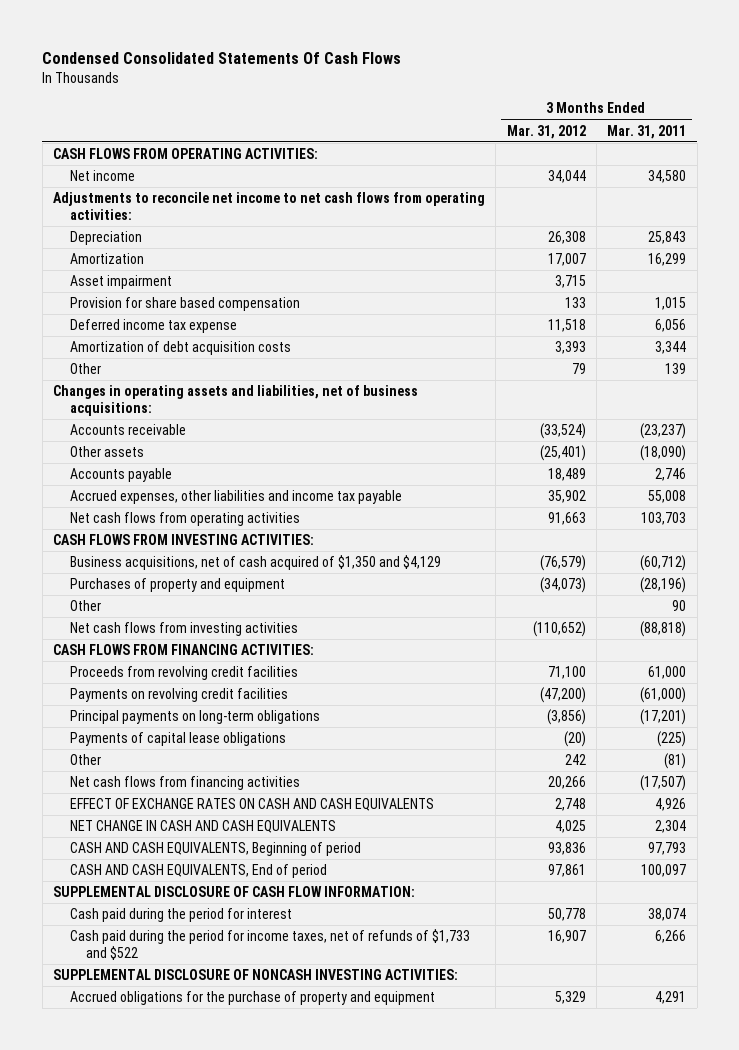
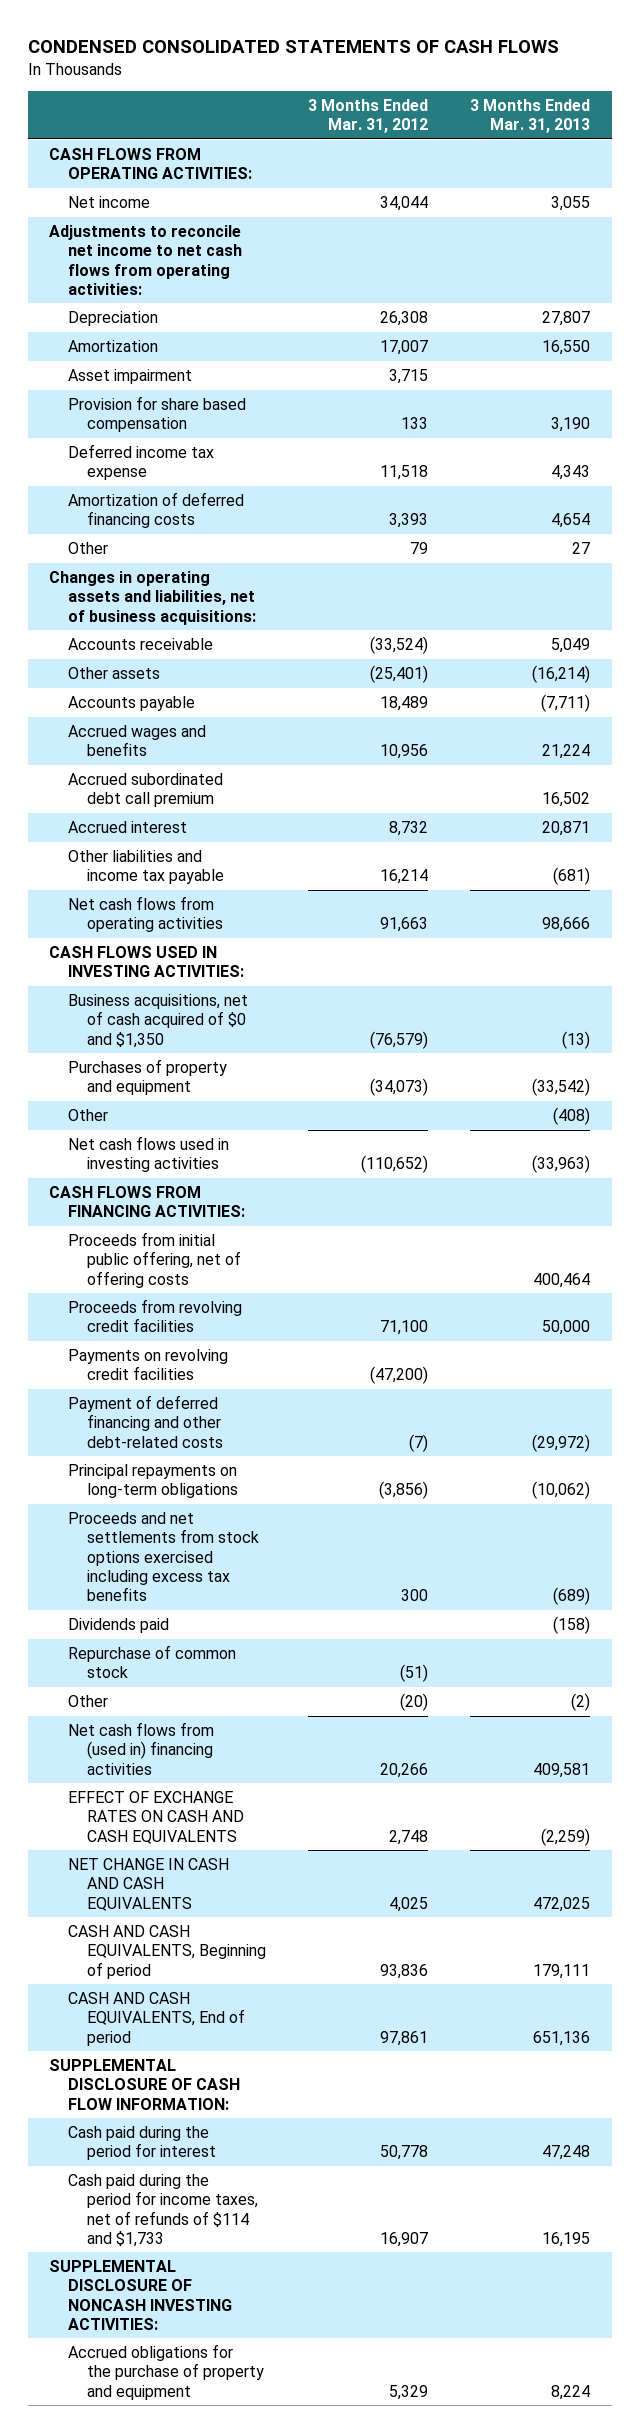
- Condensed Consolidated Statements Of Cash Flows
+ CONDENSED CONSOLIDATED STATEMENTS OF CASH FLOWS
- | 3 Months Ended Mar. 31, 2012 | 3 Months Ended Mar. 31, 2011
+ | 3 Months Ended Mar. 31, 2012 | 3 Months Ended Mar. 31, 2013
- Amortization of debt acquisition costs | 3,393 | 3,344
+ Amortization of deferred financing costs | 3,393 | 4,654
- Accrued expenses, other liabilities and income tax payable | 35,902 | 55,008
+ Accrued wages and benefits | 10,956 | 21,224
+ Accrued subordinated debt call premium | | 16,502
+ Accrued interest | 8,732 | 20,871
+ Other liabilities and income tax payable | 16,214 | (681)
- CASH FLOWS FROM INVESTING ACTIVITIES:
- Business acquisitions, net of cash acquired of $1,350 and $4,129 | (76,579) | (60,712)
+ CASH FLOWS USED IN INVESTING ACTIVITIES:
+ Business acquisitions, net of cash acquired of $0 and $1,350 | (76,579) | (13)
- Net cash flows from investing activities | (110,652) | (88,818)
+ Net cash flows used in investing activities | (110,652) | (33,963)
+ Proceeds from initial public offering, net of offering costs | | 400,464
- Principal payments on long-term obligations | (3,856) | (17,201)
- Payments of capital lease obligations | (20) | (225)
- Other | 242 | (81)
- Net cash flows from financing activities | 20,266 | (17,507)
+ Payment of deferred financing and other debt-related costs | (7) | (29,972)
+ Principal repayments on long-term obligations | (3,856) | (10,062)
+ Proceeds and net settlements from stock options exercised including excess tax benefits | 300 | (689)
+ Dividends paid | | (158)
+ Repurchase of common stock | (51) |
+ Other | (20) | (2)
+ Net cash flows from (used in) financing activities | 20,266 | 409,581
- Cash paid during the period for income taxes, net of refunds of $1,733 and $522 | 16,907 | 6,266
+ Cash paid during the period for income taxes, net of refunds of $114 and $1,733 | 16,907 | 16,195

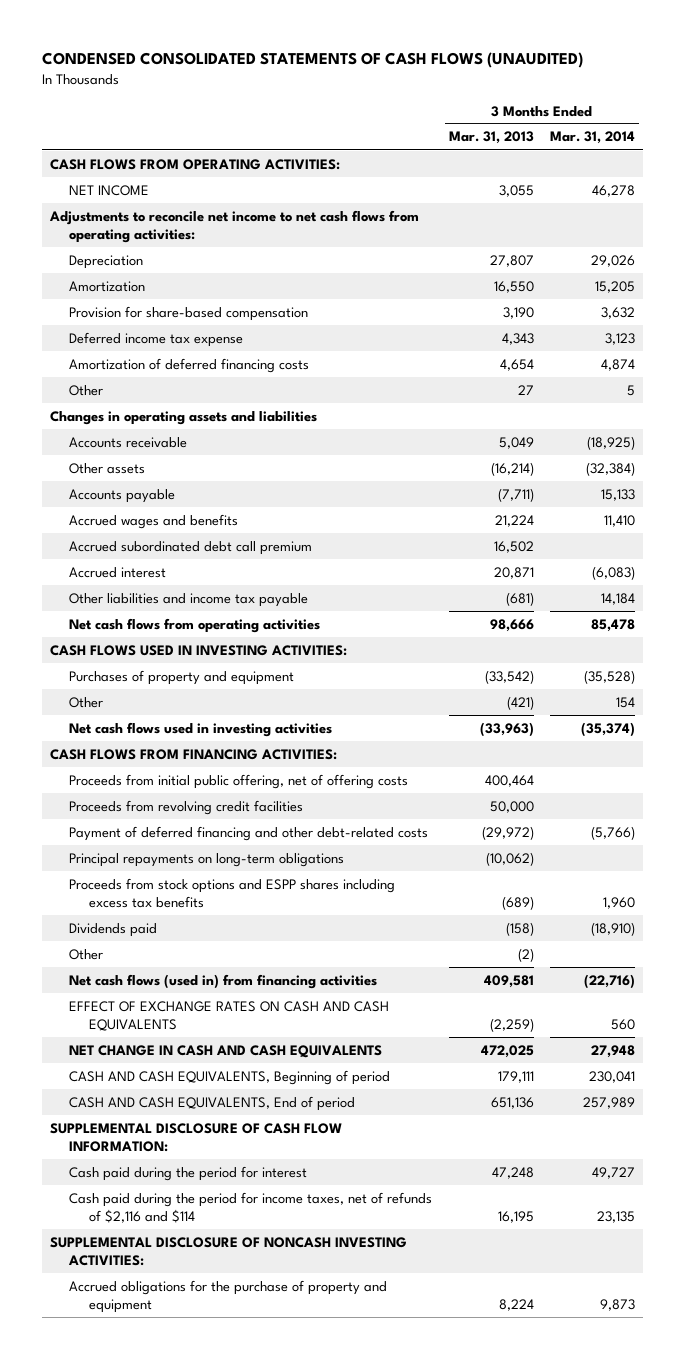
- CONDENSED CONSOLIDATED STATEMENTS OF CASH FLOWS
+ CONDENSED CONSOLIDATED STATEMENTS OF CASH FLOWS (UNAUDITED)
- | 3 Months Ended Mar. 31, 2012 | 3 Months Ended Mar. 31, 2013
+ | 3 Months Ended Mar. 31, 2013 | 3 Months Ended Mar. 31, 2014
- Net income | 34,044 | 3,055
+ NET INCOME | 3,055 | 46,278
- Asset impairment | 3,715 |
- Provision for share based compensation | 133 | 3,190
+ Provision for share-based compensation | 3,190 | 3,632
- Changes in operating assets and liabilities, net of business acquisitions:
+ Changes in operating assets and liabilities
- Business acquisitions, net of cash acquired of $0 and $1,350 | (76,579) | (13)
- Other | | (408)
+ Other | (421) | 154
- Payments on revolving credit facilities | (47,200) |
- Proceeds and net settlements from stock options exercised including excess tax benefits | 300 | (689)
+ Proceeds from stock options and ESPP shares including excess tax benefits | (689) | 1,960
- Repurchase of common stock | (51) |
- Net cash flows from (used in) financing activities | 20,266 | 409,581
+ Net cash flows (used in) from financing activities | 409,581 | (22,716)
- Cash paid during the period for income taxes, net of refunds of $114 and $1,733 | 16,907 | 16,195
+ Cash paid during the period for income taxes, net of refunds of $2,116 and $114 | 16,195 | 23,135

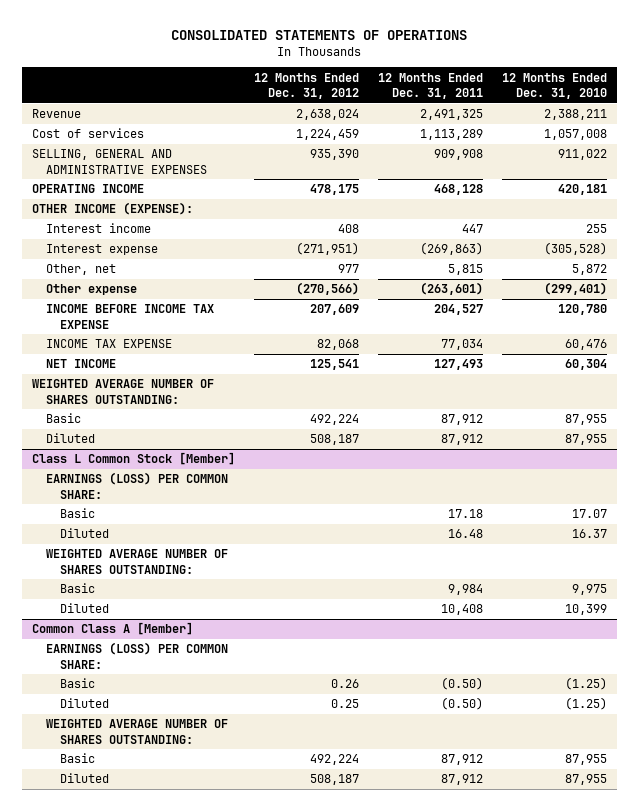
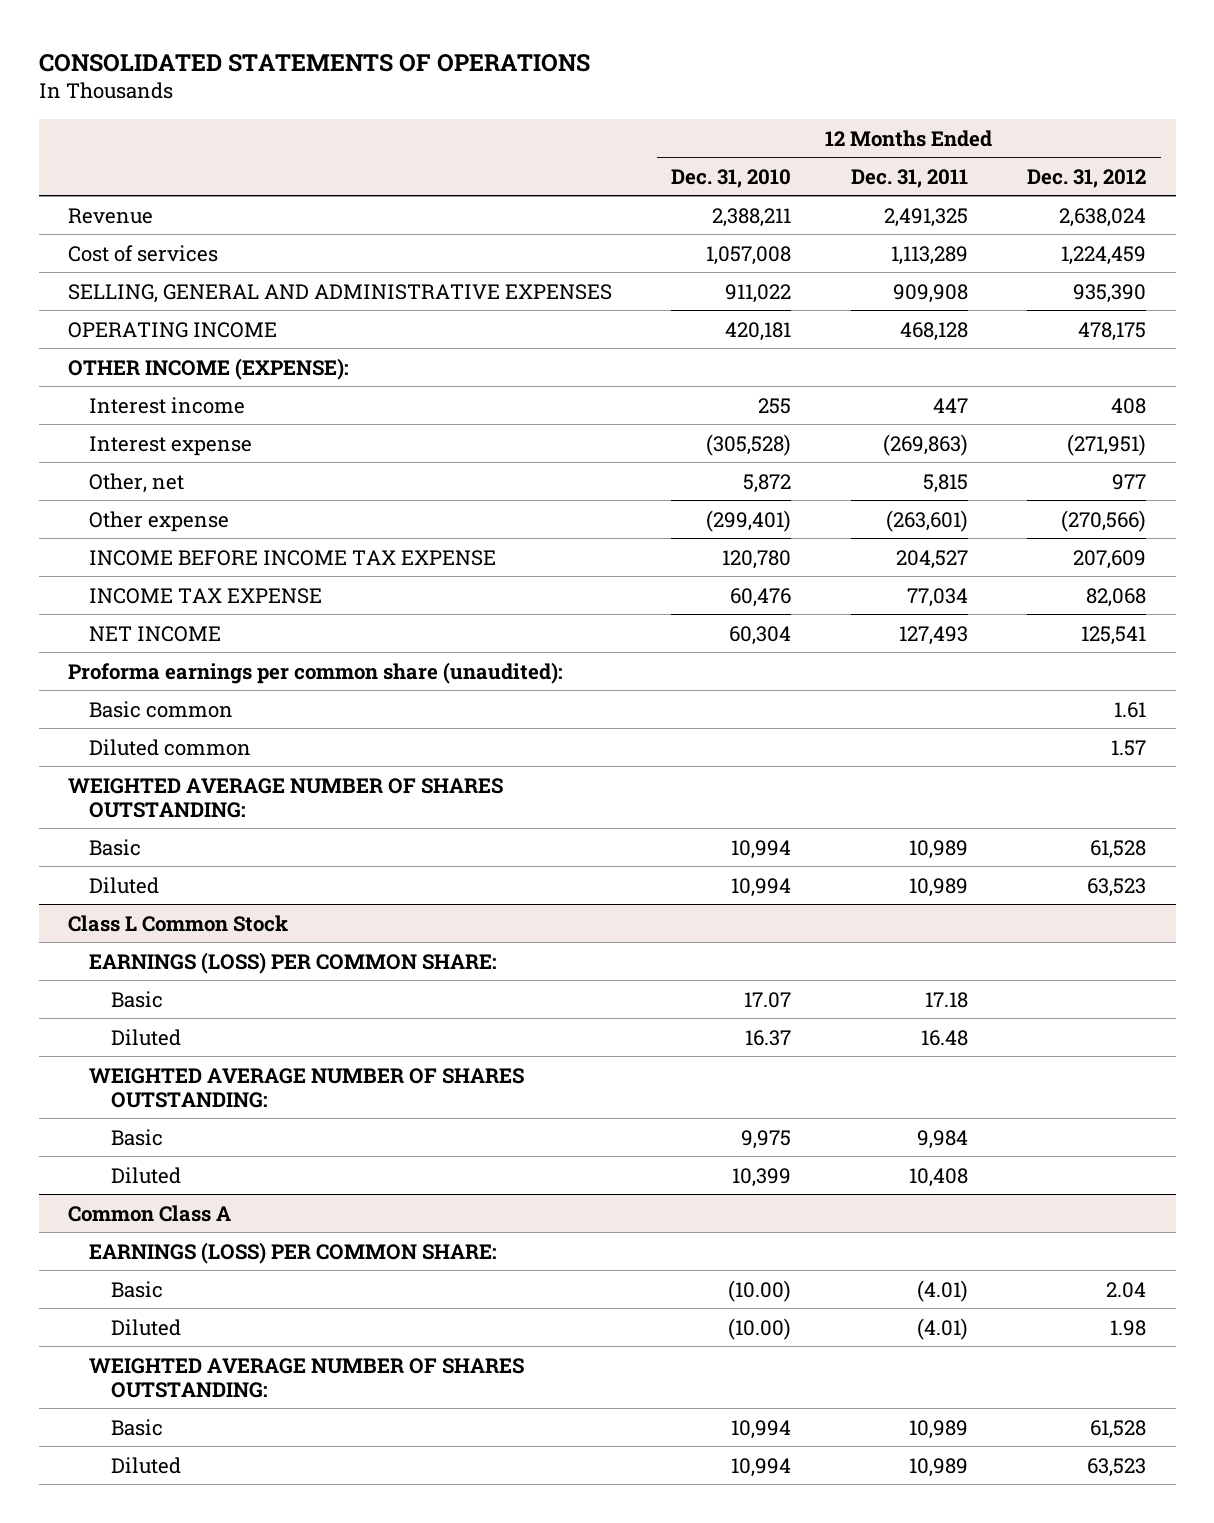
- | 12 Months Ended Dec. 31, 2012 | 12 Months Ended Dec. 31, 2011 | 12 Months Ended Dec. 31, 2010
+ | 12 Months Ended Dec. 31, 2010 | 12 Months Ended Dec. 31, 2011 | 12 Months Ended Dec. 31, 2012
+ Proforma earnings per common share (unaudited):
+ Basic common | | | 1.61
+ Diluted common | | | 1.57
- Basic | 492,224 | 87,912 | 87,955
- Diluted | 508,187 | 87,912 | 87,955
- Class L Common Stock [Member]
+ Basic | 10,994 | 10,989 | 61,528
+ Diluted | 10,994 | 10,989 | 63,523
+ Class L Common Stock
- Common Class A [Member]
+ Common Class A
- Basic | 0.26 | (0.50) | (1.25)
- Diluted | 0.25 | (0.50) | (1.25)
+ Basic | (10.00) | (4.01) | 2.04
+ Diluted | (10.00) | (4.01) | 1.98
- Basic | 492,224 | 87,912 | 87,955
- Diluted | 508,187 | 87,912 | 87,955
+ Basic | 10,994 | 10,989 | 61,528
+ Diluted | 10,994 | 10,989 | 63,523

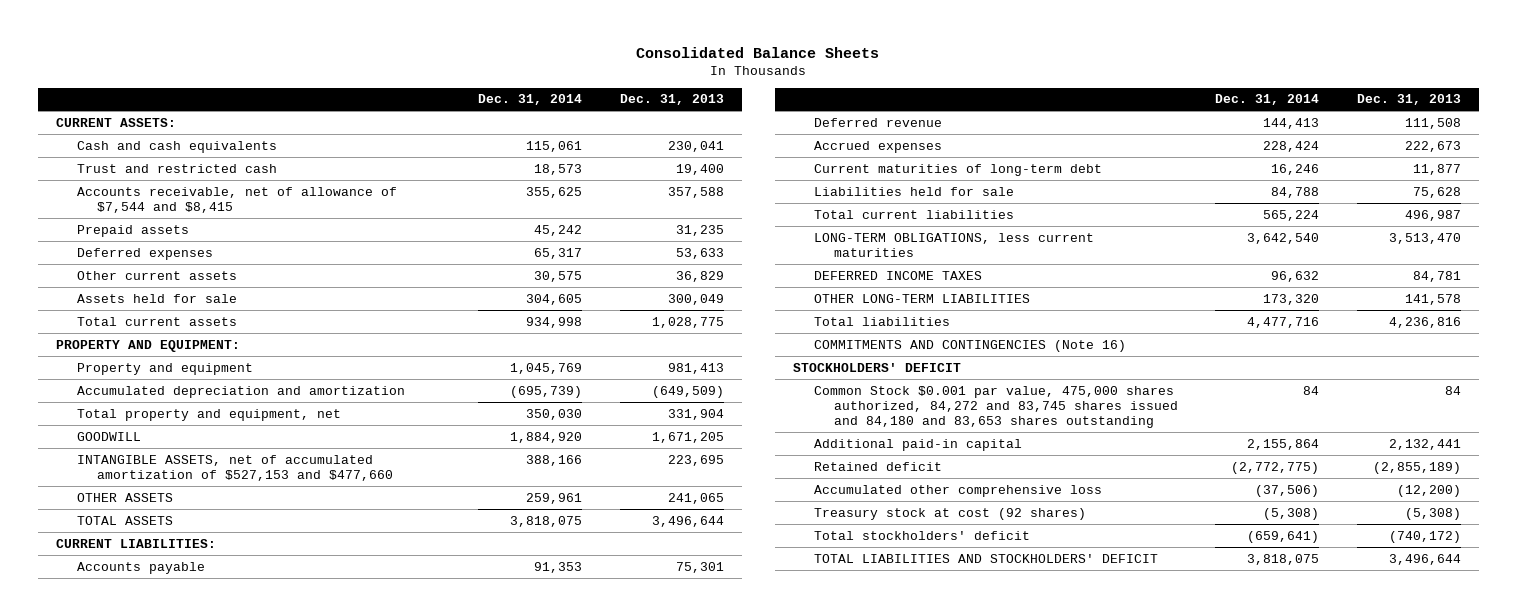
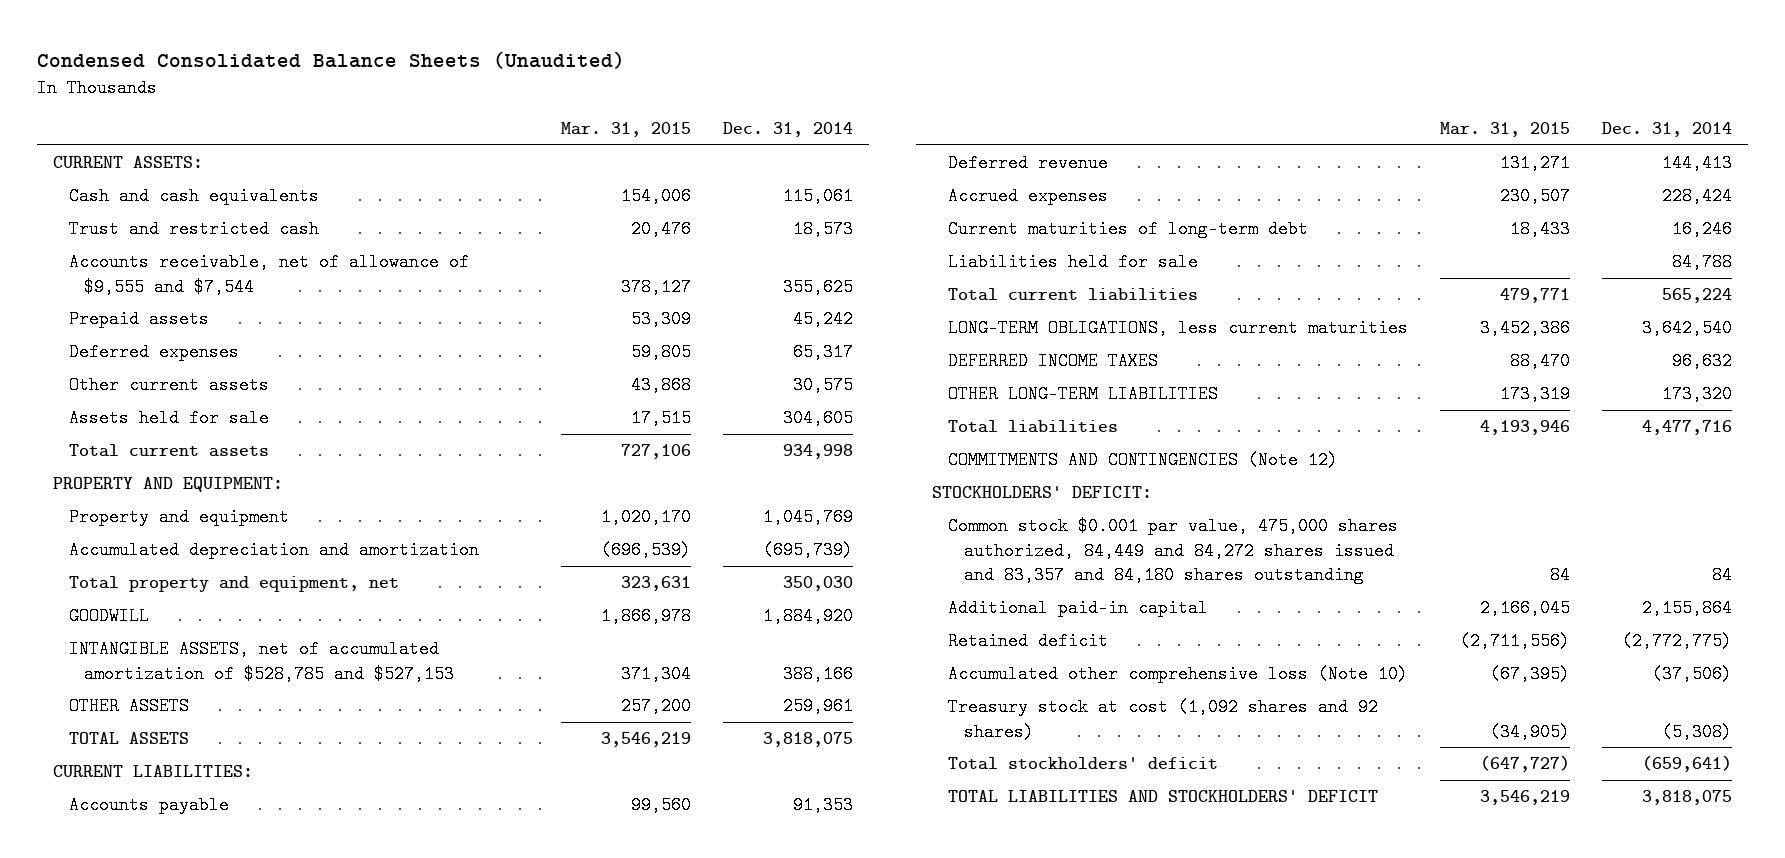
- Consolidated Balance Sheets
+ Condensed Consolidated Balance Sheets (Unaudited)
- | Dec. 31, 2014 | Dec. 31, 2013
+ | Mar. 31, 2015 | Dec. 31, 2014
- Accounts receivable, net of allowance of $7,544 and $8,415 | 355,625 | 357,588
+ Accounts receivable, net of allowance of $9,555 and $7,544 | 378,127 | 355,625
- INTANGIBLE ASSETS, net of accumulated amortization of $527,153 and $477,660 | 388,166 | 223,695
+ INTANGIBLE ASSETS, net of accumulated amortization of $528,785 and $527,153 | 371,304 | 388,166
- COMMITMENTS AND CONTINGENCIES (Note 16)
- STOCKHOLDERS' DEFICIT
- Common Stock $0.001 par value, 475,000 shares authorized, 84,272 and 83,745 shares issued and 84,180 and 83,653 shares outstanding | 84 | 84
+ COMMITMENTS AND CONTINGENCIES (Note 12)
+ STOCKHOLDERS' DEFICIT:
+ Common stock $0.001 par value, 475,000 shares authorized, 84,449 and 84,272 shares issued and 83,357 and 84,180 shares outstanding | 84 | 84
- Accumulated other comprehensive loss | (37,506) | (12,200)
- Treasury stock at cost (92 shares) | (5,308) | (5,308)
+ Accumulated other comprehensive loss (Note 10) | (67,395) | (37,506)
+ Treasury stock at cost (1,092 shares and 92 shares) | (34,905) | (5,308)

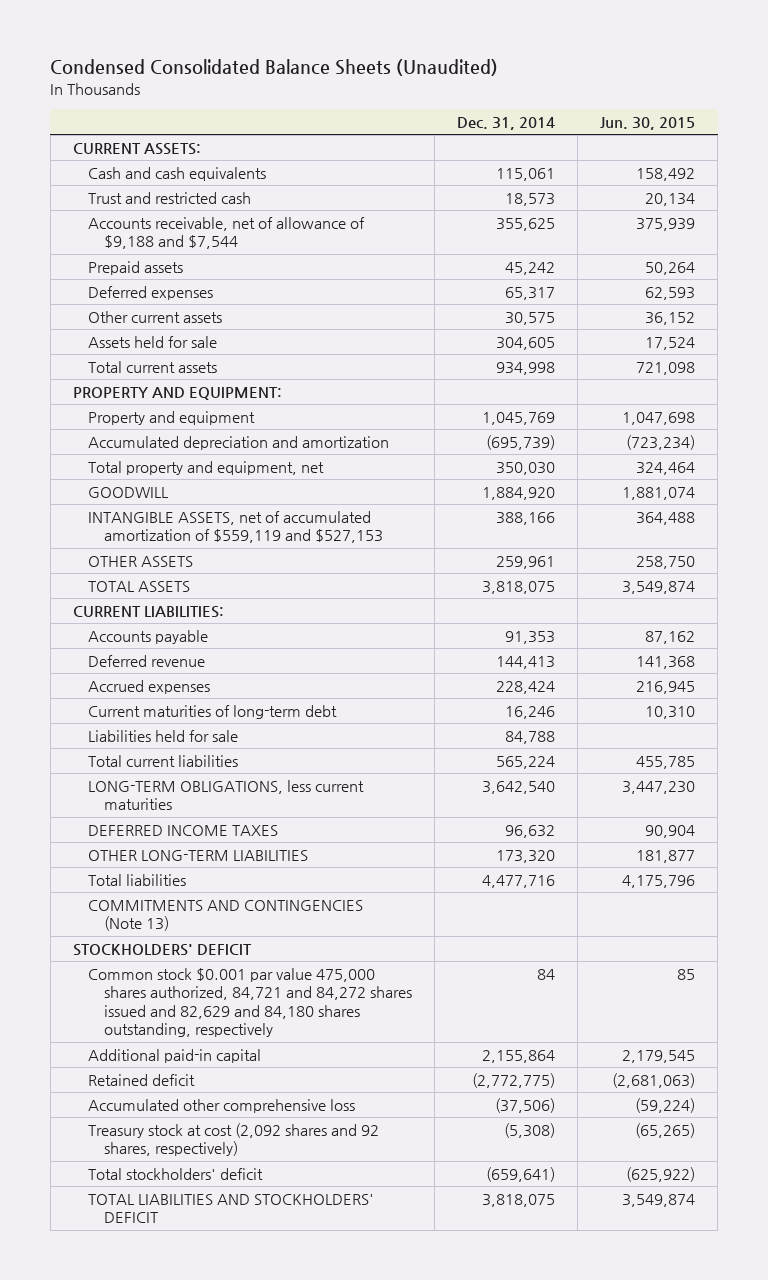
- | Mar. 31, 2015 | Dec. 31, 2014
+ | Dec. 31, 2014 | Jun. 30, 2015
- Accounts receivable, net of allowance of $9,555 and $7,544 | 378,127 | 355,625
+ Accounts receivable, net of allowance of $9,188 and $7,544 | 355,625 | 375,939
- INTANGIBLE ASSETS, net of accumulated amortization of $528,785 and $527,153 | 371,304 | 388,166
+ INTANGIBLE ASSETS, net of accumulated amortization of $559,119 and $527,153 | 388,166 | 364,488
- COMMITMENTS AND CONTINGENCIES (Note 12)
- STOCKHOLDERS' DEFICIT:
- Common stock $0.001 par value, 475,000 shares authorized, 84,449 and 84,272 shares issued and 83,357 and 84,180 shares outstanding | 84 | 84
+ COMMITMENTS AND CONTINGENCIES (Note 13)
+ STOCKHOLDERS' DEFICIT
+ Common stock $0.001 par value 475,000 shares authorized, 84,721 and 84,272 shares issued and 82,629 and 84,180 shares outstanding, respectively | 84 | 85
- Accumulated other comprehensive loss (Note 10) | (67,395) | (37,506)
- Treasury stock at cost (1,092 shares and 92 shares) | (34,905) | (5,308)
+ Accumulated other comprehensive loss | (37,506) | (59,224)
+ Treasury stock at cost (2,092 shares and 92 shares, respectively) | (5,308) | (65,265)

